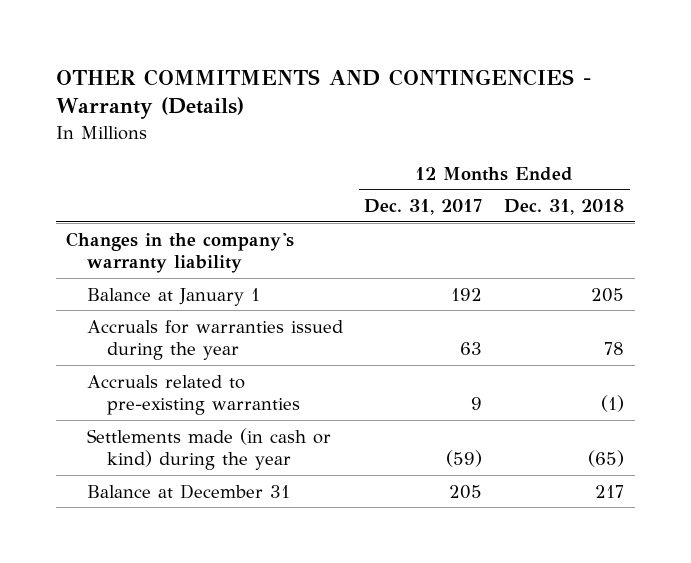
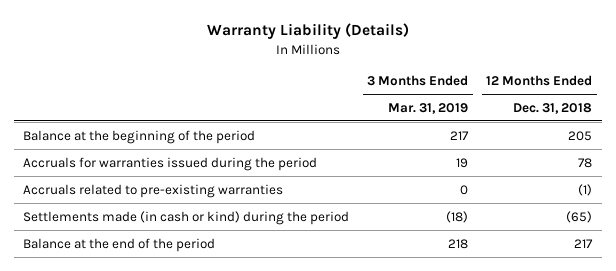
- OTHER COMMITMENTS AND CONTINGENCIES - Warranty (Details)
+ Warranty Liability (Details)
- | 12 Months Ended Dec. 31, 2017 | 12 Months Ended Dec. 31, 2018
+ | 3 Months Ended Mar. 31, 2019 | 12 Months Ended Dec. 31, 2018
- Changes in the company's warranty liability
- Balance at January 1 | 192 | 205
- Accruals for warranties issued during the year | 63 | 78
+ Balance at the beginning of the period | 217 | 205
+ Accruals for warranties issued during the period | 19 | 78
- Settlements made (in cash or kind) during the year | (59) | (65)
- Balance at December 31 | 205 | 217
+ Settlements made (in cash or kind) during the period | (18) | (65)
+ Balance at the end of the period | 218 | 217

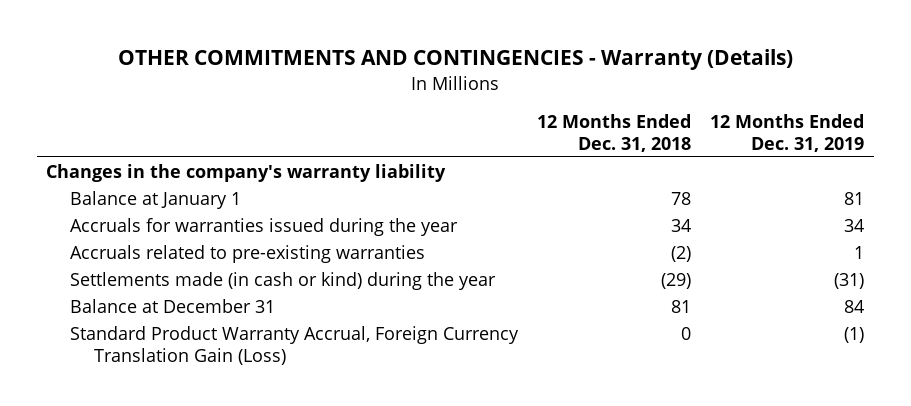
- Warranty Liability (Details)
+ OTHER COMMITMENTS AND CONTINGENCIES - Warranty (Details)
- | 3 Months Ended Mar. 31, 2019 | 12 Months Ended Dec. 31, 2018
+ | 12 Months Ended Dec. 31, 2018 | 12 Months Ended Dec. 31, 2019
- Balance at the beginning of the period | 217 | 205
- Accruals for warranties issued during the period | 19 | 78
- Accruals related to pre-existing warranties | 0 | (1)
- Settlements made (in cash or kind) during the period | (18) | (65)
- Balance at the end of the period | 218 | 217
+ Changes in the company's warranty liability
+ Balance at January 1 | 78 | 81
+ Accruals for warranties issued during the year | 34 | 34
+ Accruals related to pre-existing warranties | (2) | 1
+ Settlements made (in cash or kind) during the year | (29) | (31)
+ Balance at December 31 | 81 | 84
+ Standard Product Warranty Accrual, Foreign Currency Translation Gain (Loss) | 0 | (1)

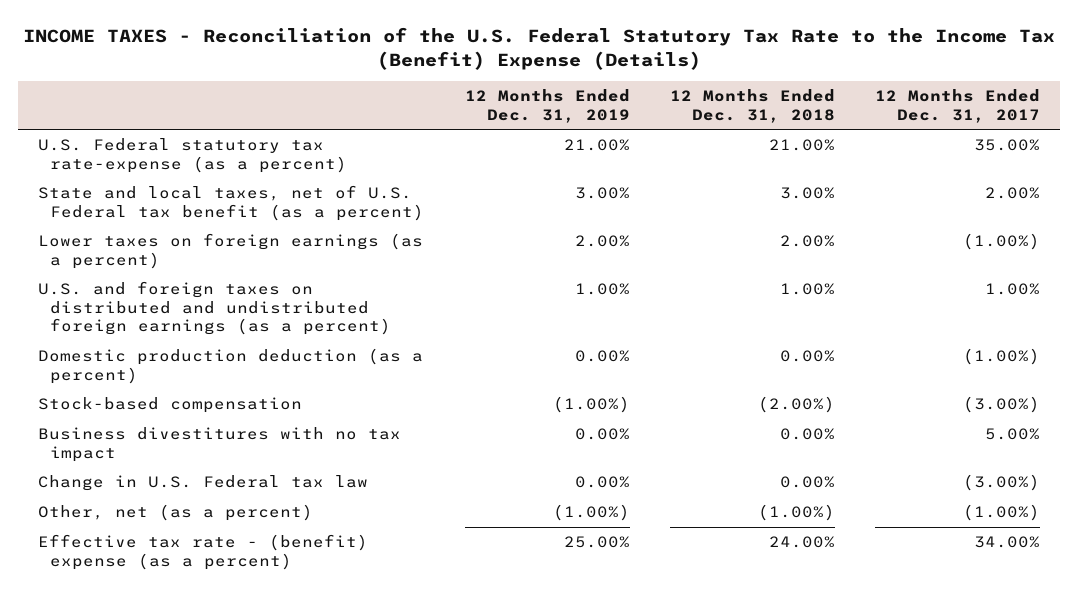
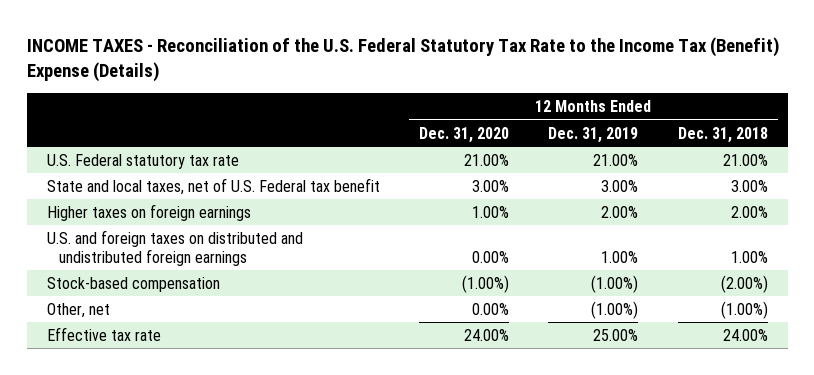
- | 12 Months Ended Dec. 31, 2019 | 12 Months Ended Dec. 31, 2018 | 12 Months Ended Dec. 31, 2017
+ | 12 Months Ended Dec. 31, 2020 | 12 Months Ended Dec. 31, 2019 | 12 Months Ended Dec. 31, 2018
- U.S. Federal statutory tax rate-expense (as a percent) | 21.00% | 21.00% | 35.00%
- State and local taxes, net of U.S. Federal tax benefit (as a percent) | 3.00% | 3.00% | 2.00%
- Lower taxes on foreign earnings (as a percent) | 2.00% | 2.00% | (1.00%)
- U.S. and foreign taxes on distributed and undistributed foreign earnings (as a percent) | 1.00% | 1.00% | 1.00%
- Domestic production deduction (as a percent) | 0.00% | 0.00% | (1.00%)
+ U.S. Federal statutory tax rate | 21.00% | 21.00% | 21.00%
+ State and local taxes, net of U.S. Federal tax benefit | 3.00% | 3.00% | 3.00%
+ Higher taxes on foreign earnings | 1.00% | 2.00% | 2.00%
+ U.S. and foreign taxes on distributed and undistributed foreign earnings | 0.00% | 1.00% | 1.00%
- Business divestitures with no tax impact | 0.00% | 0.00% | 5.00%
- Change in U.S. Federal tax law | 0.00% | 0.00% | (3.00%)
- Other, net (as a percent) | (1.00%) | (1.00%) | (1.00%)
- Effective tax rate - (benefit) expense (as a percent) | 25.00% | 24.00% | 34.00%
+ Other, net | 0.00% | (1.00%) | (1.00%)
+ Effective tax rate | 24.00% | 25.00% | 24.00%

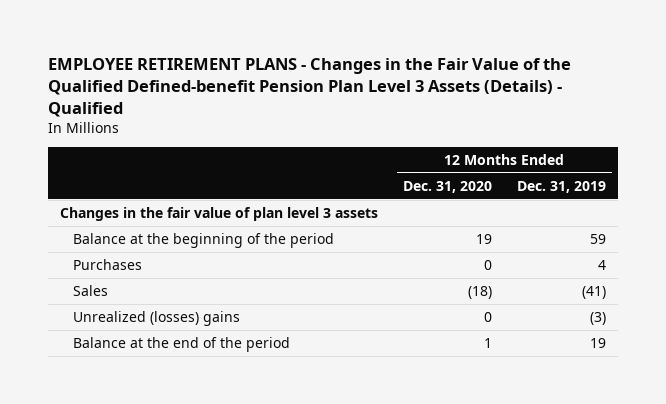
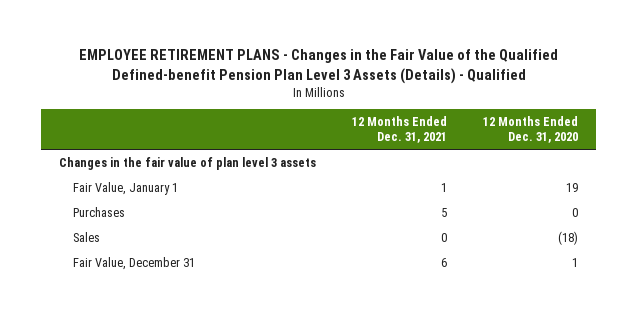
- | 12 Months Ended Dec. 31, 2020 | 12 Months Ended Dec. 31, 2019
+ | 12 Months Ended Dec. 31, 2021 | 12 Months Ended Dec. 31, 2020
- Balance at the beginning of the period | 19 | 59
+ Fair Value, January 1 | 1 | 19
- Unrealized (losses) gains | 0 | (3)
- Balance at the end of the period | 1 | 19
+ Fair Value, December 31 | 6 | 1

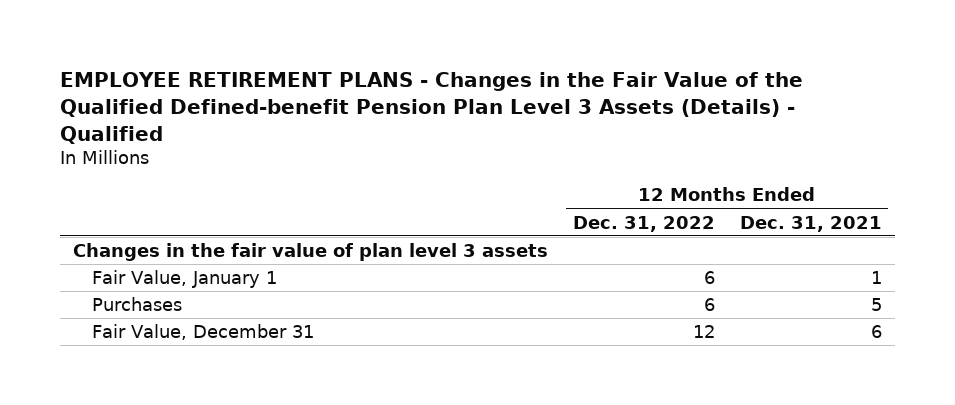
- | 12 Months Ended Dec. 31, 2021 | 12 Months Ended Dec. 31, 2020
+ | 12 Months Ended Dec. 31, 2022 | 12 Months Ended Dec. 31, 2021
- Sales | 0 | (18)

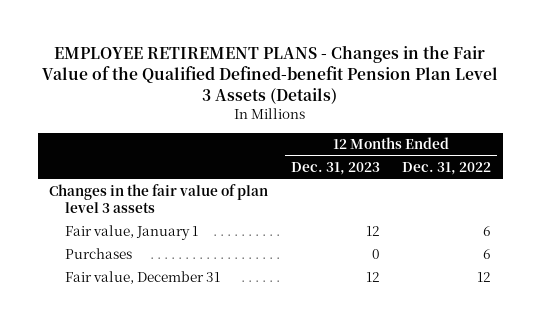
- EMPLOYEE RETIREMENT PLANS - Changes in the Fair Value of the Qualified Defined-benefit Pension Plan Level 3 Assets (Details) - Qualified
+ EMPLOYEE RETIREMENT PLANS - Changes in the Fair Value of the Qualified Defined-benefit Pension Plan Level 3 Assets (Details)
- | 12 Months Ended Dec. 31, 2022 | 12 Months Ended Dec. 31, 2021
+ | 12 Months Ended Dec. 31, 2023 | 12 Months Ended Dec. 31, 2022
- Fair Value, January 1 | 6 | 1
+ Fair value, January 1 | 12 | 6
- Fair Value, December 31 | 12 | 6
+ Fair value, December 31 | 12 | 12

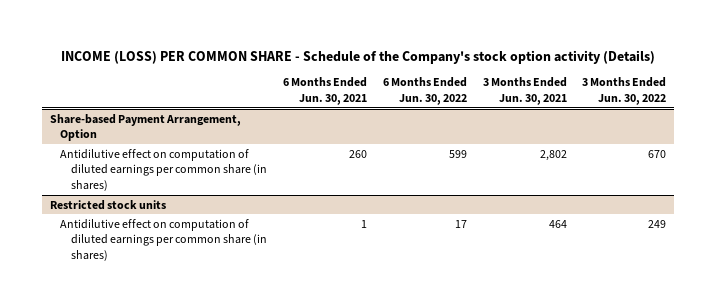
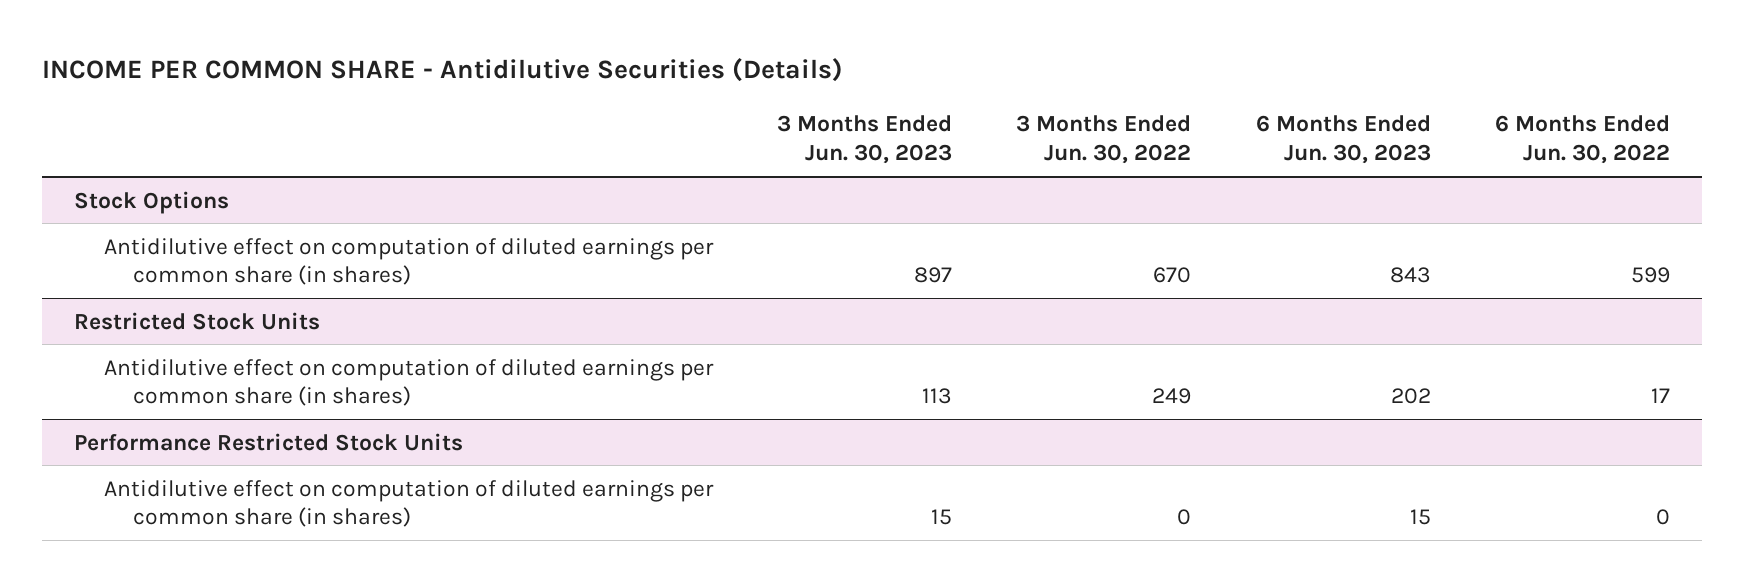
- INCOME (LOSS) PER COMMON SHARE - Schedule of the Company's stock option activity (Details)
+ INCOME PER COMMON SHARE - Antidilutive Securities (Details)
- | 6 Months Ended Jun. 30, 2021 | 6 Months Ended Jun. 30, 2022 | 3 Months Ended Jun. 30, 2021 | 3 Months Ended Jun. 30, 2022
+ | 3 Months Ended Jun. 30, 2023 | 3 Months Ended Jun. 30, 2022 | 6 Months Ended Jun. 30, 2023 | 6 Months Ended Jun. 30, 2022
- Share-based Payment Arrangement, Option
+ Stock Options
- Restricted stock units
+ Restricted Stock Units
+ Performance Restricted Stock Units
+ Antidilutive effect on computation of diluted earnings per common share (in shares) | 15 | 0 | 15 | 0

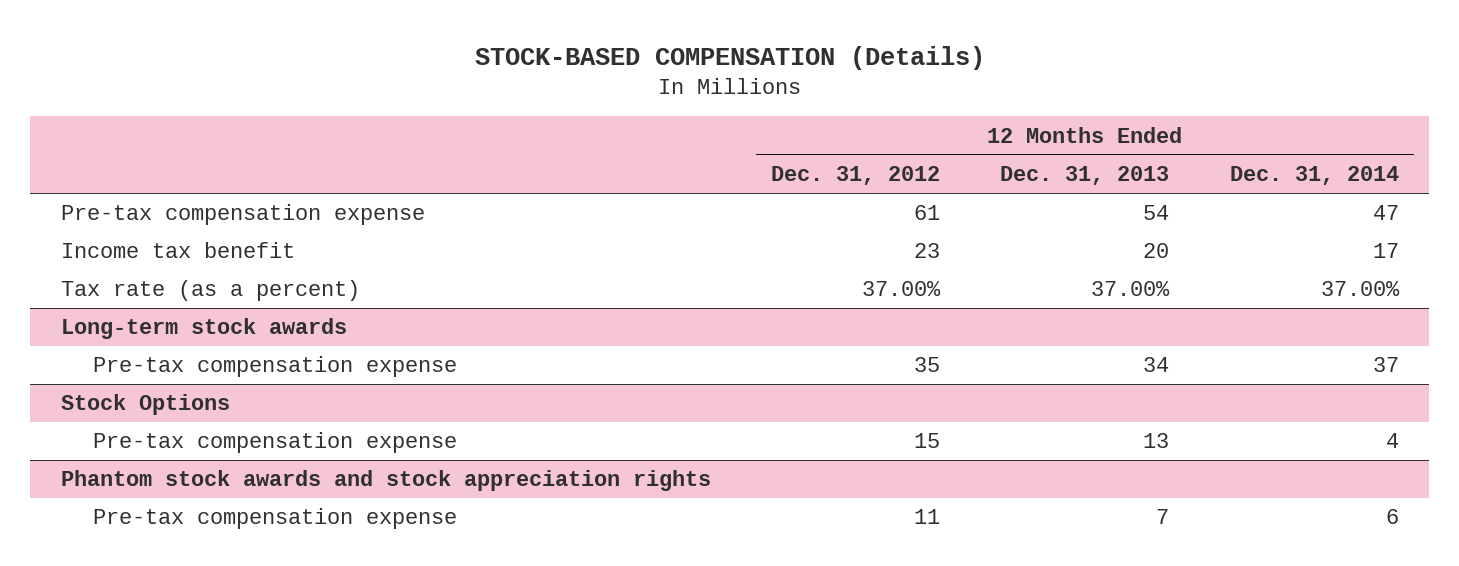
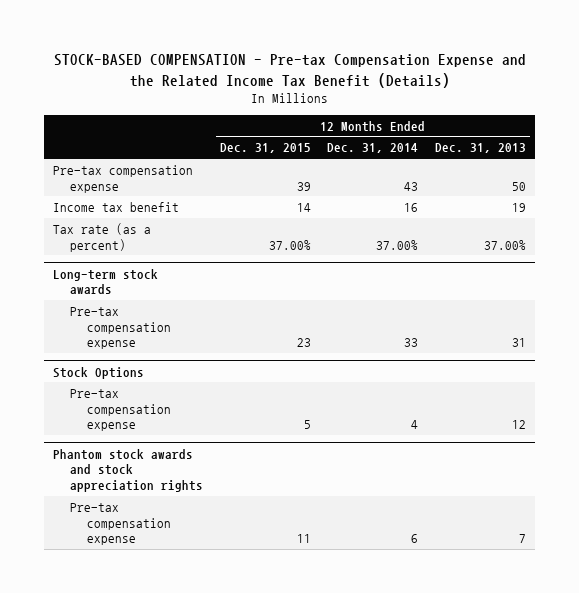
- STOCK-BASED COMPENSATION (Details)
+ STOCK-BASED COMPENSATION - Pre-tax Compensation Expense and the Related Income Tax Benefit (Details)
- | 12 Months Ended Dec. 31, 2012 | 12 Months Ended Dec. 31, 2013 | 12 Months Ended Dec. 31, 2014
+ | 12 Months Ended Dec. 31, 2015 | 12 Months Ended Dec. 31, 2014 | 12 Months Ended Dec. 31, 2013
- Pre-tax compensation expense | 61 | 54 | 47
- Income tax benefit | 23 | 20 | 17
+ Pre-tax compensation expense | 39 | 43 | 50
+ Income tax benefit | 14 | 16 | 19
@ Long-term stock awards
- Pre-tax compensation expense | 35 | 34 | 37
+ Pre-tax compensation expense | 23 | 33 | 31
@ Stock Options
- Pre-tax compensation expense | 15 | 13 | 4
+ Pre-tax compensation expense | 5 | 4 | 12

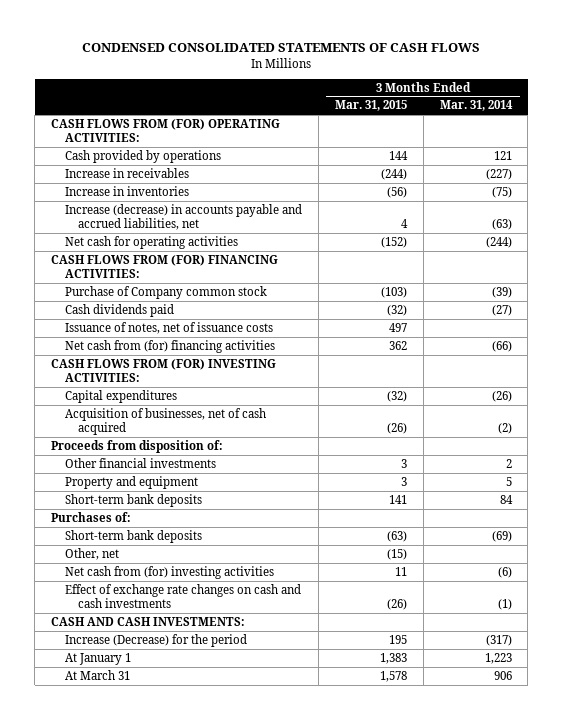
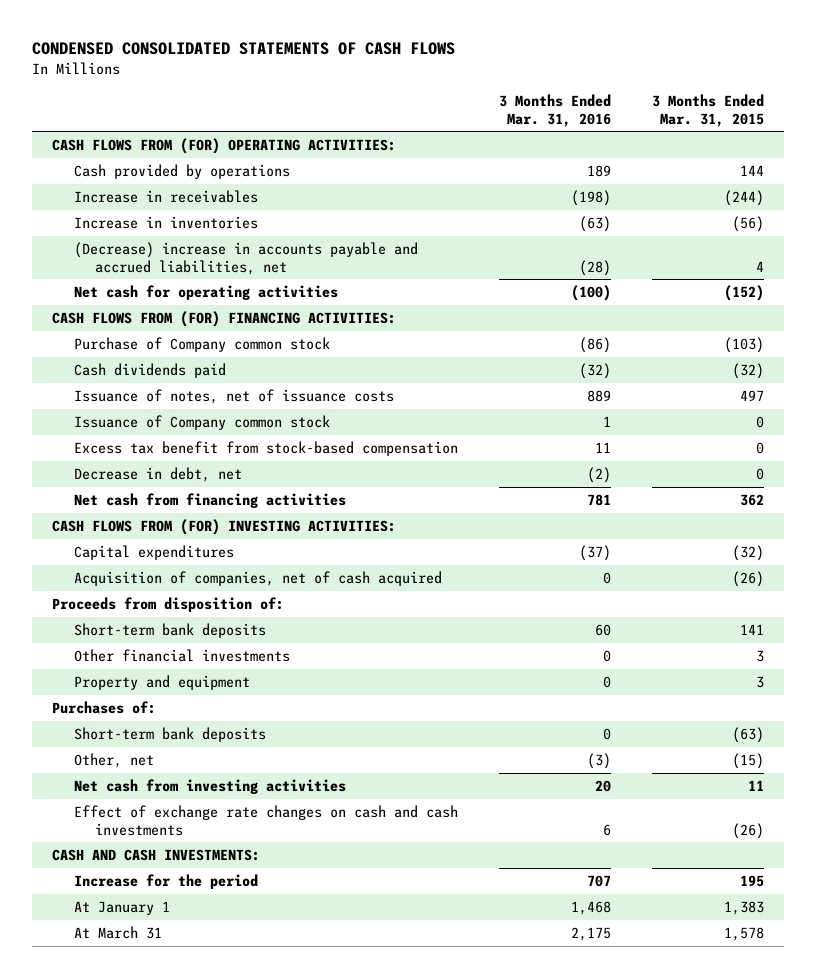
- | 3 Months Ended Mar. 31, 2015 | 3 Months Ended Mar. 31, 2014
+ | 3 Months Ended Mar. 31, 2016 | 3 Months Ended Mar. 31, 2015
- Increase (decrease) in accounts payable and accrued liabilities, net | 4 | (63)
+ (Decrease) increase in accounts payable and accrued liabilities, net | (28) | 4
- Net cash from (for) financing activities | 362 | (66)
+ Issuance of Company common stock | 1 | 0
+ Excess tax benefit from stock-based compensation | 11 | 0
+ Decrease in debt, net | (2) | 0
+ Net cash from financing activities | 781 | 362
- Acquisition of businesses, net of cash acquired | (26) | (2)
+ Acquisition of companies, net of cash acquired | 0 | (26)
moved up: Short-term bank deposits | 60 | 141
- Net cash from (for) investing activities | 11 | (6)
+ Net cash from investing activities | 20 | 11
- Increase (Decrease) for the period | 195 | (317)
+ Increase for the period | 707 | 195

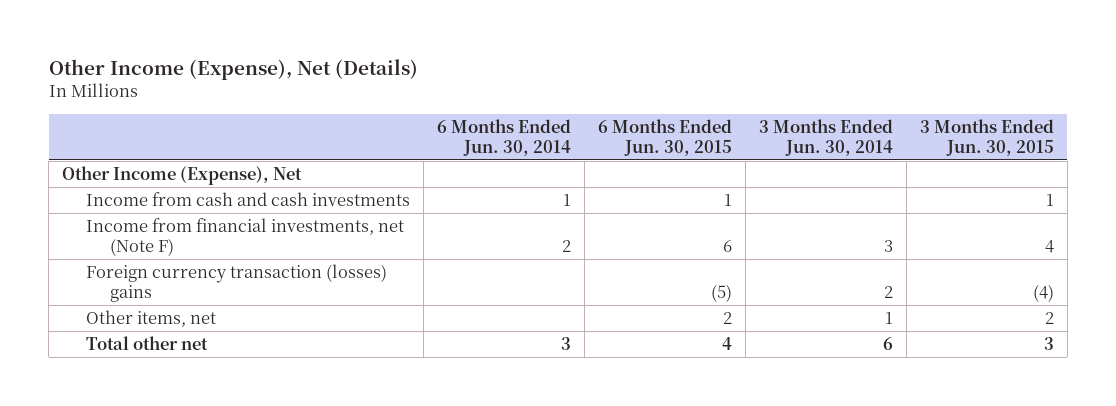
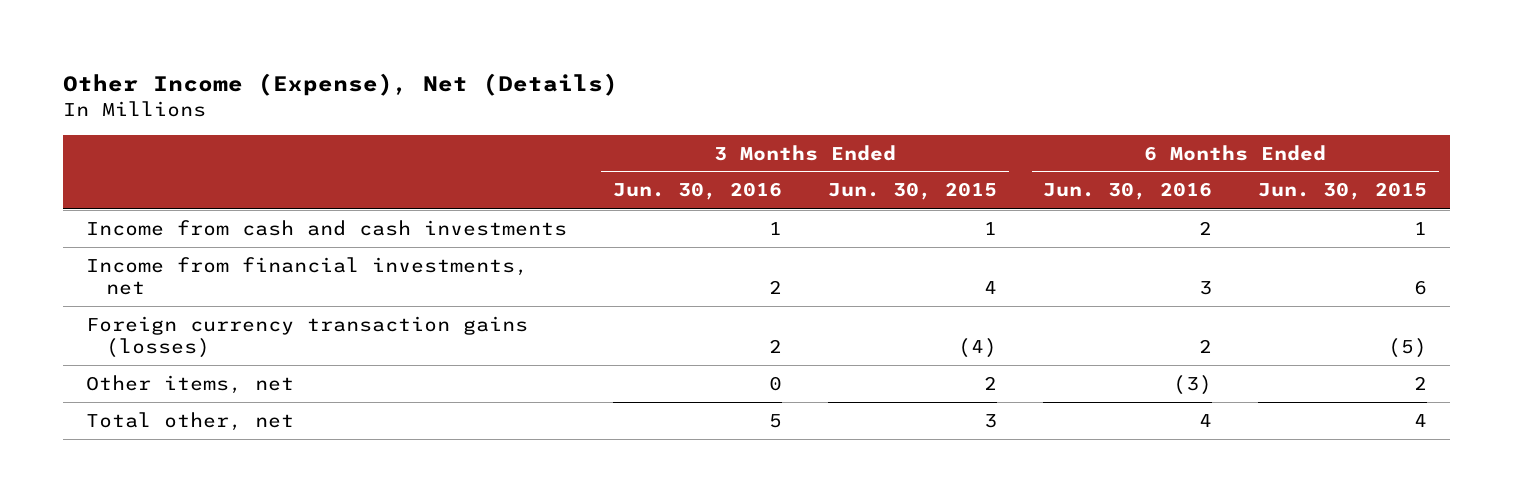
- | 6 Months Ended Jun. 30, 2014 | 6 Months Ended Jun. 30, 2015 | 3 Months Ended Jun. 30, 2014 | 3 Months Ended Jun. 30, 2015
+ | 3 Months Ended Jun. 30, 2016 | 3 Months Ended Jun. 30, 2015 | 6 Months Ended Jun. 30, 2016 | 6 Months Ended Jun. 30, 2015
- Other Income (Expense), Net
- Income from financial investments, net (Note F) | 2 | 6 | 3 | 4
- Foreign currency transaction (losses) gains | | (5) | 2 | (4)
+ Income from financial investments, net | 2 | 4 | 3 | 6
+ Foreign currency transaction gains (losses) | 2 | (4) | 2 | (5)
- Total other net | 3 | 4 | 6 | 3
+ Total other, net | 5 | 3 | 4 | 4

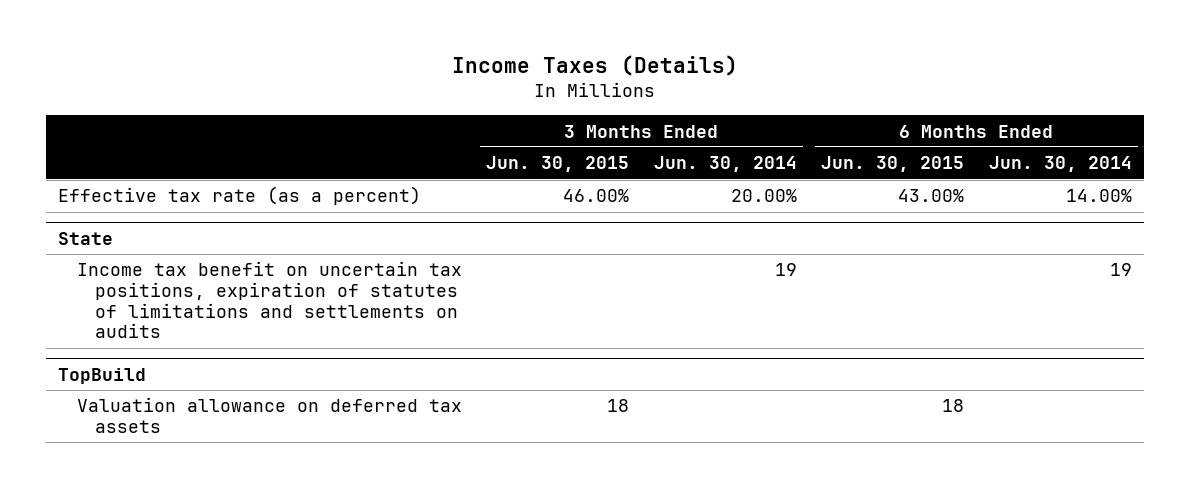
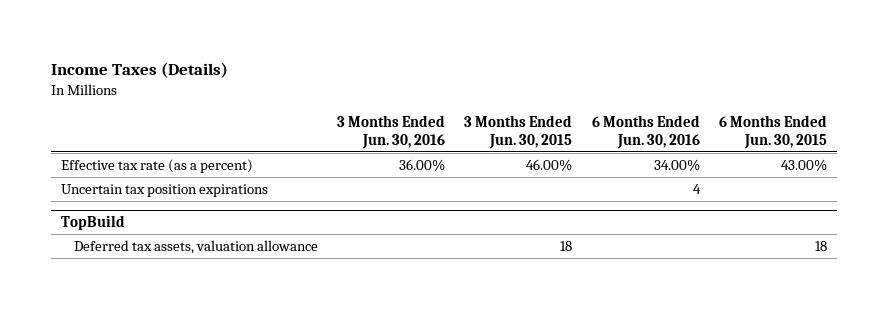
- | 3 Months Ended Jun. 30, 2015 | 3 Months Ended Jun. 30, 2014 | 6 Months Ended Jun. 30, 2015 | 6 Months Ended Jun. 30, 2014
+ | 3 Months Ended Jun. 30, 2016 | 3 Months Ended Jun. 30, 2015 | 6 Months Ended Jun. 30, 2016 | 6 Months Ended Jun. 30, 2015
- State
- Income tax benefit on uncertain tax positions, expiration of statutes of limitations and settlements on audits | | 19 | | 19
+ Uncertain tax position expirations | | | 4 |
@ TopBuild
- Valuation allowance on deferred tax assets | 18 | | 18 |
+ Deferred tax assets, valuation allowance | | 18 | | 18

